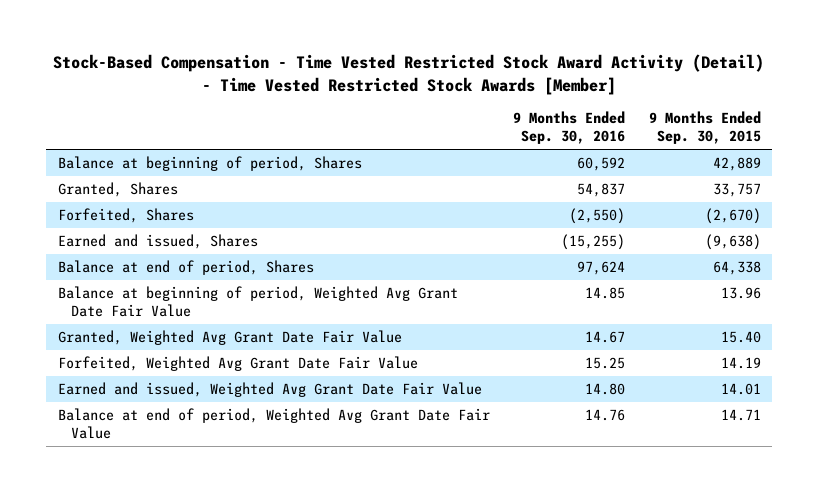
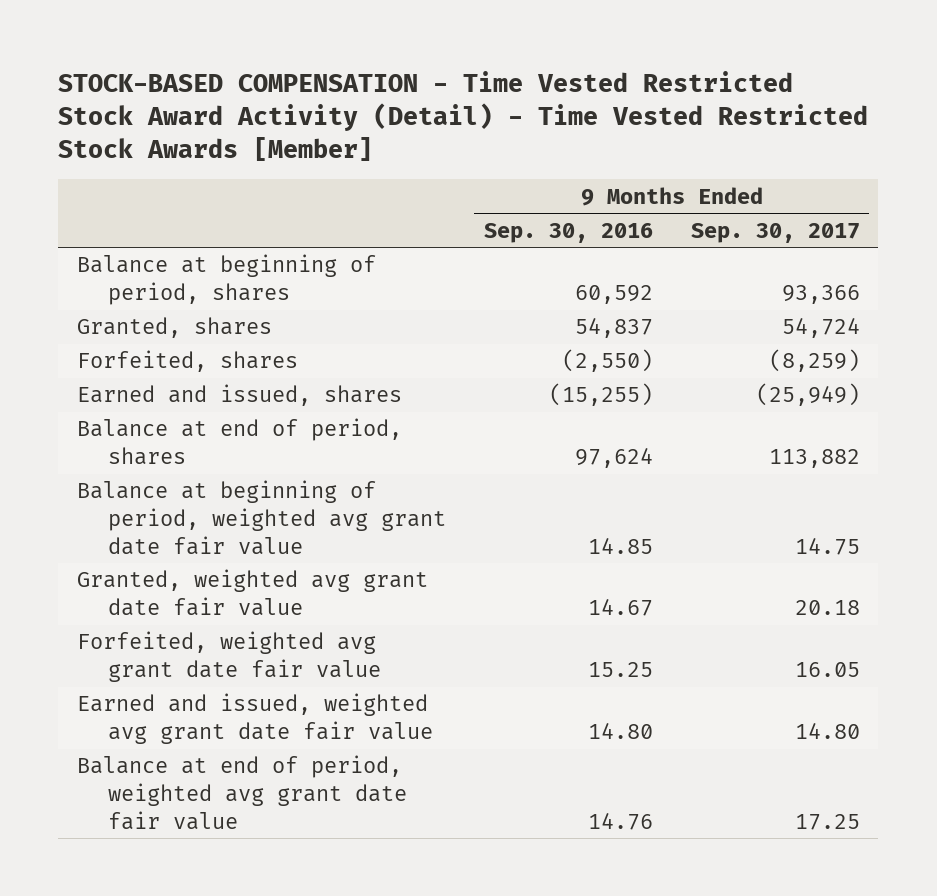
- Stock-Based Compensation - Time Vested Restricted Stock Award Activity (Detail) - Time Vested Restricted Stock Awards [Member]
+ STOCK-BASED COMPENSATION - Time Vested Restricted Stock Award Activity (Detail) - Time Vested Restricted Stock Awards [Member]
- | 9 Months Ended Sep. 30, 2016 | 9 Months Ended Sep. 30, 2015
+ | 9 Months Ended Sep. 30, 2016 | 9 Months Ended Sep. 30, 2017
- Balance at beginning of period, Shares | 60,592 | 42,889
- Granted, Shares | 54,837 | 33,757
- Forfeited, Shares | (2,550) | (2,670)
- Earned and issued, Shares | (15,255) | (9,638)
- Balance at end of period, Shares | 97,624 | 64,338
- Balance at beginning of period, Weighted Avg Grant Date Fair Value | 14.85 | 13.96
- Granted, Weighted Avg Grant Date Fair Value | 14.67 | 15.40
- Forfeited, Weighted Avg Grant Date Fair Value | 15.25 | 14.19
- Earned and issued, Weighted Avg Grant Date Fair Value | 14.80 | 14.01
- Balance at end of period, Weighted Avg Grant Date Fair Value | 14.76 | 14.71
+ Balance at beginning of period, shares | 60,592 | 93,366
+ Granted, shares | 54,837 | 54,724
+ Forfeited, shares | (2,550) | (8,259)
+ Earned and issued, shares | (15,255) | (25,949)
+ Balance at end of period, shares | 97,624 | 113,882
+ Balance at beginning of period, weighted avg grant date fair value | 14.85 | 14.75
+ Granted, weighted avg grant date fair value | 14.67 | 20.18
+ Forfeited, weighted avg grant date fair value | 15.25 | 16.05
+ Earned and issued, weighted avg grant date fair value | 14.80 | 14.80
+ Balance at end of period, weighted avg grant date fair value | 14.76 | 17.25

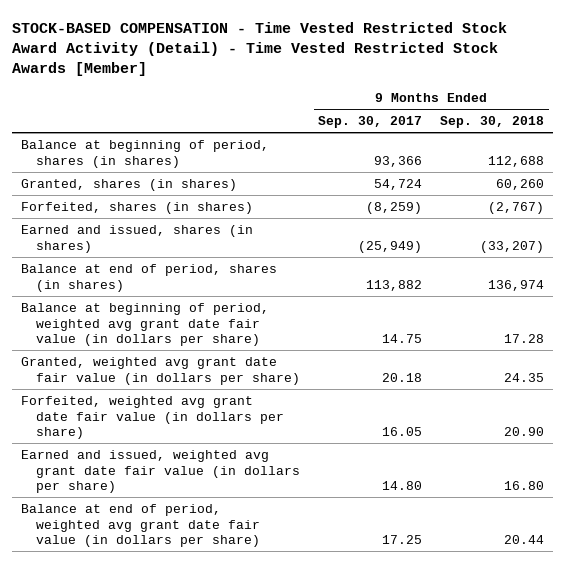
- | 9 Months Ended Sep. 30, 2016 | 9 Months Ended Sep. 30, 2017
+ | 9 Months Ended Sep. 30, 2017 | 9 Months Ended Sep. 30, 2018
- Balance at beginning of period, shares | 60,592 | 93,366
- Granted, shares | 54,837 | 54,724
- Forfeited, shares | (2,550) | (8,259)
- Earned and issued, shares | (15,255) | (25,949)
- Balance at end of period, shares | 97,624 | 113,882
- Balance at beginning of period, weighted avg grant date fair value | 14.85 | 14.75
- Granted, weighted avg grant date fair value | 14.67 | 20.18
- Forfeited, weighted avg grant date fair value | 15.25 | 16.05
- Earned and issued, weighted avg grant date fair value | 14.80 | 14.80
- Balance at end of period, weighted avg grant date fair value | 14.76 | 17.25
+ Balance at beginning of period, shares (in shares) | 93,366 | 112,688
+ Granted, shares (in shares) | 54,724 | 60,260
+ Forfeited, shares (in shares) | (8,259) | (2,767)
+ Earned and issued, shares (in shares) | (25,949) | (33,207)
+ Balance at end of period, shares (in shares) | 113,882 | 136,974
+ Balance at beginning of period, weighted avg grant date fair value (in dollars per share) | 14.75 | 17.28
+ Granted, weighted avg grant date fair value (in dollars per share) | 20.18 | 24.35
+ Forfeited, weighted avg grant date fair value (in dollars per share) | 16.05 | 20.90
+ Earned and issued, weighted avg grant date fair value (in dollars per share) | 14.80 | 16.80
+ Balance at end of period, weighted avg grant date fair value (in dollars per share) | 17.25 | 20.44

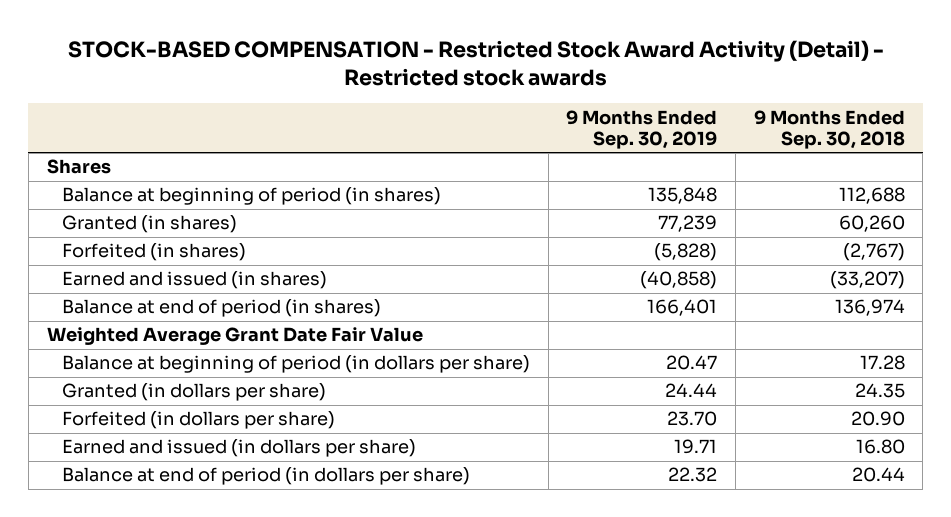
- STOCK-BASED COMPENSATION - Time Vested Restricted Stock Award Activity (Detail) - Time Vested Restricted Stock Awards [Member]
+ STOCK-BASED COMPENSATION - Restricted Stock Award Activity (Detail) - Restricted stock awards
- | 9 Months Ended Sep. 30, 2017 | 9 Months Ended Sep. 30, 2018
+ | 9 Months Ended Sep. 30, 2019 | 9 Months Ended Sep. 30, 2018
- Balance at beginning of period, shares (in shares) | 93,366 | 112,688
- Granted, shares (in shares) | 54,724 | 60,260
- Forfeited, shares (in shares) | (8,259) | (2,767)
- Earned and issued, shares (in shares) | (25,949) | (33,207)
- Balance at end of period, shares (in shares) | 113,882 | 136,974
- Balance at beginning of period, weighted avg grant date fair value (in dollars per share) | 14.75 | 17.28
- Granted, weighted avg grant date fair value (in dollars per share) | 20.18 | 24.35
- Forfeited, weighted avg grant date fair value (in dollars per share) | 16.05 | 20.90
- Earned and issued, weighted avg grant date fair value (in dollars per share) | 14.80 | 16.80
- Balance at end of period, weighted avg grant date fair value (in dollars per share) | 17.25 | 20.44
+ Shares
+ Balance at beginning of period (in shares) | 135,848 | 112,688
+ Granted (in shares) | 77,239 | 60,260
+ Forfeited (in shares) | (5,828) | (2,767)
+ Earned and issued (in shares) | (40,858) | (33,207)
+ Balance at end of period (in shares) | 166,401 | 136,974
+ Weighted Average Grant Date Fair Value
+ Balance at beginning of period (in dollars per share) | 20.47 | 17.28
+ Granted (in dollars per share) | 24.44 | 24.35
+ Forfeited (in dollars per share) | 23.70 | 20.90
+ Earned and issued (in dollars per share) | 19.71 | 16.80
+ Balance at end of period (in dollars per share) | 22.32 | 20.44

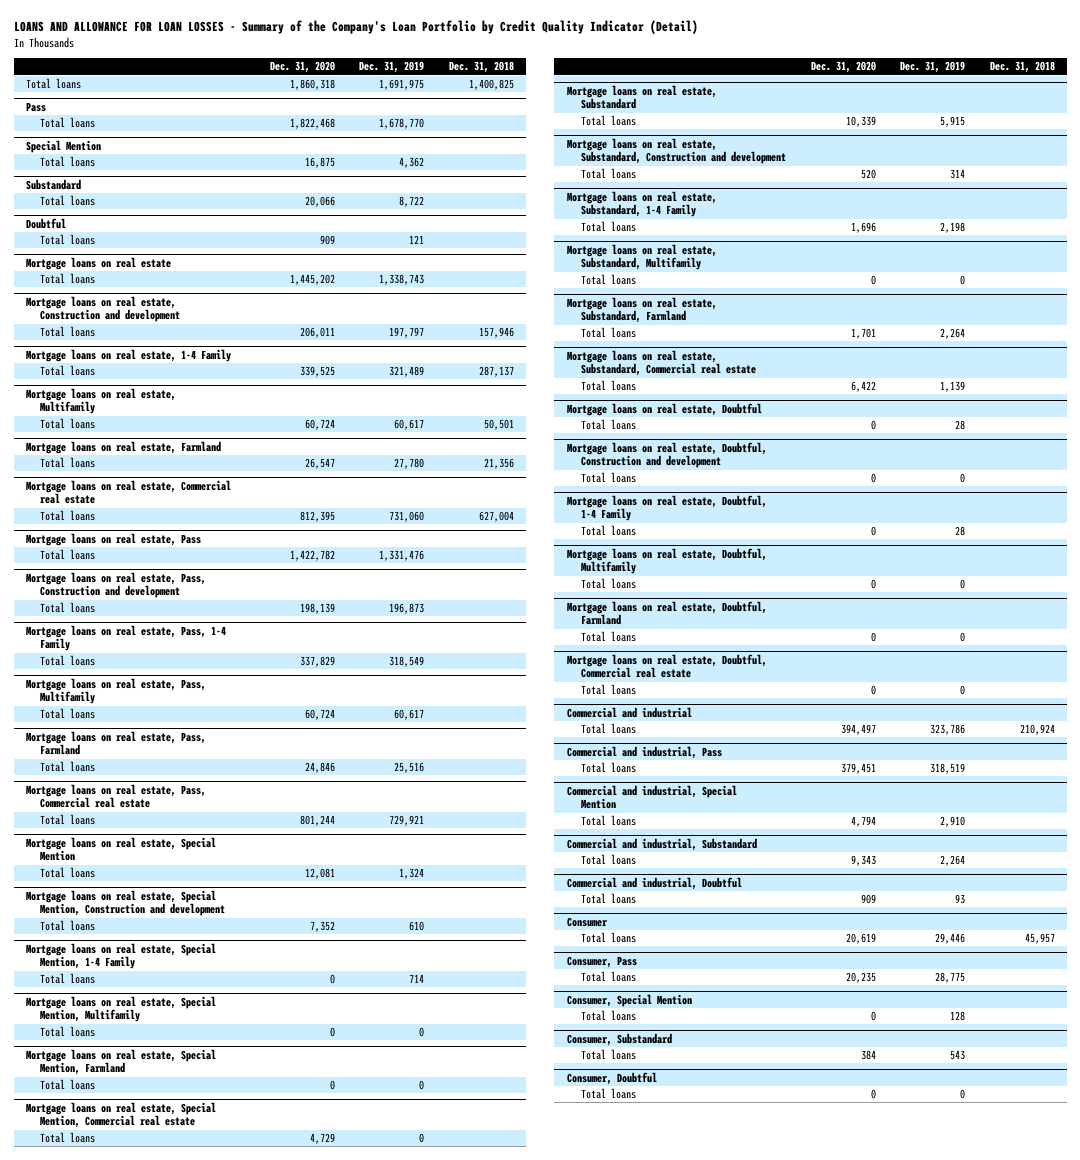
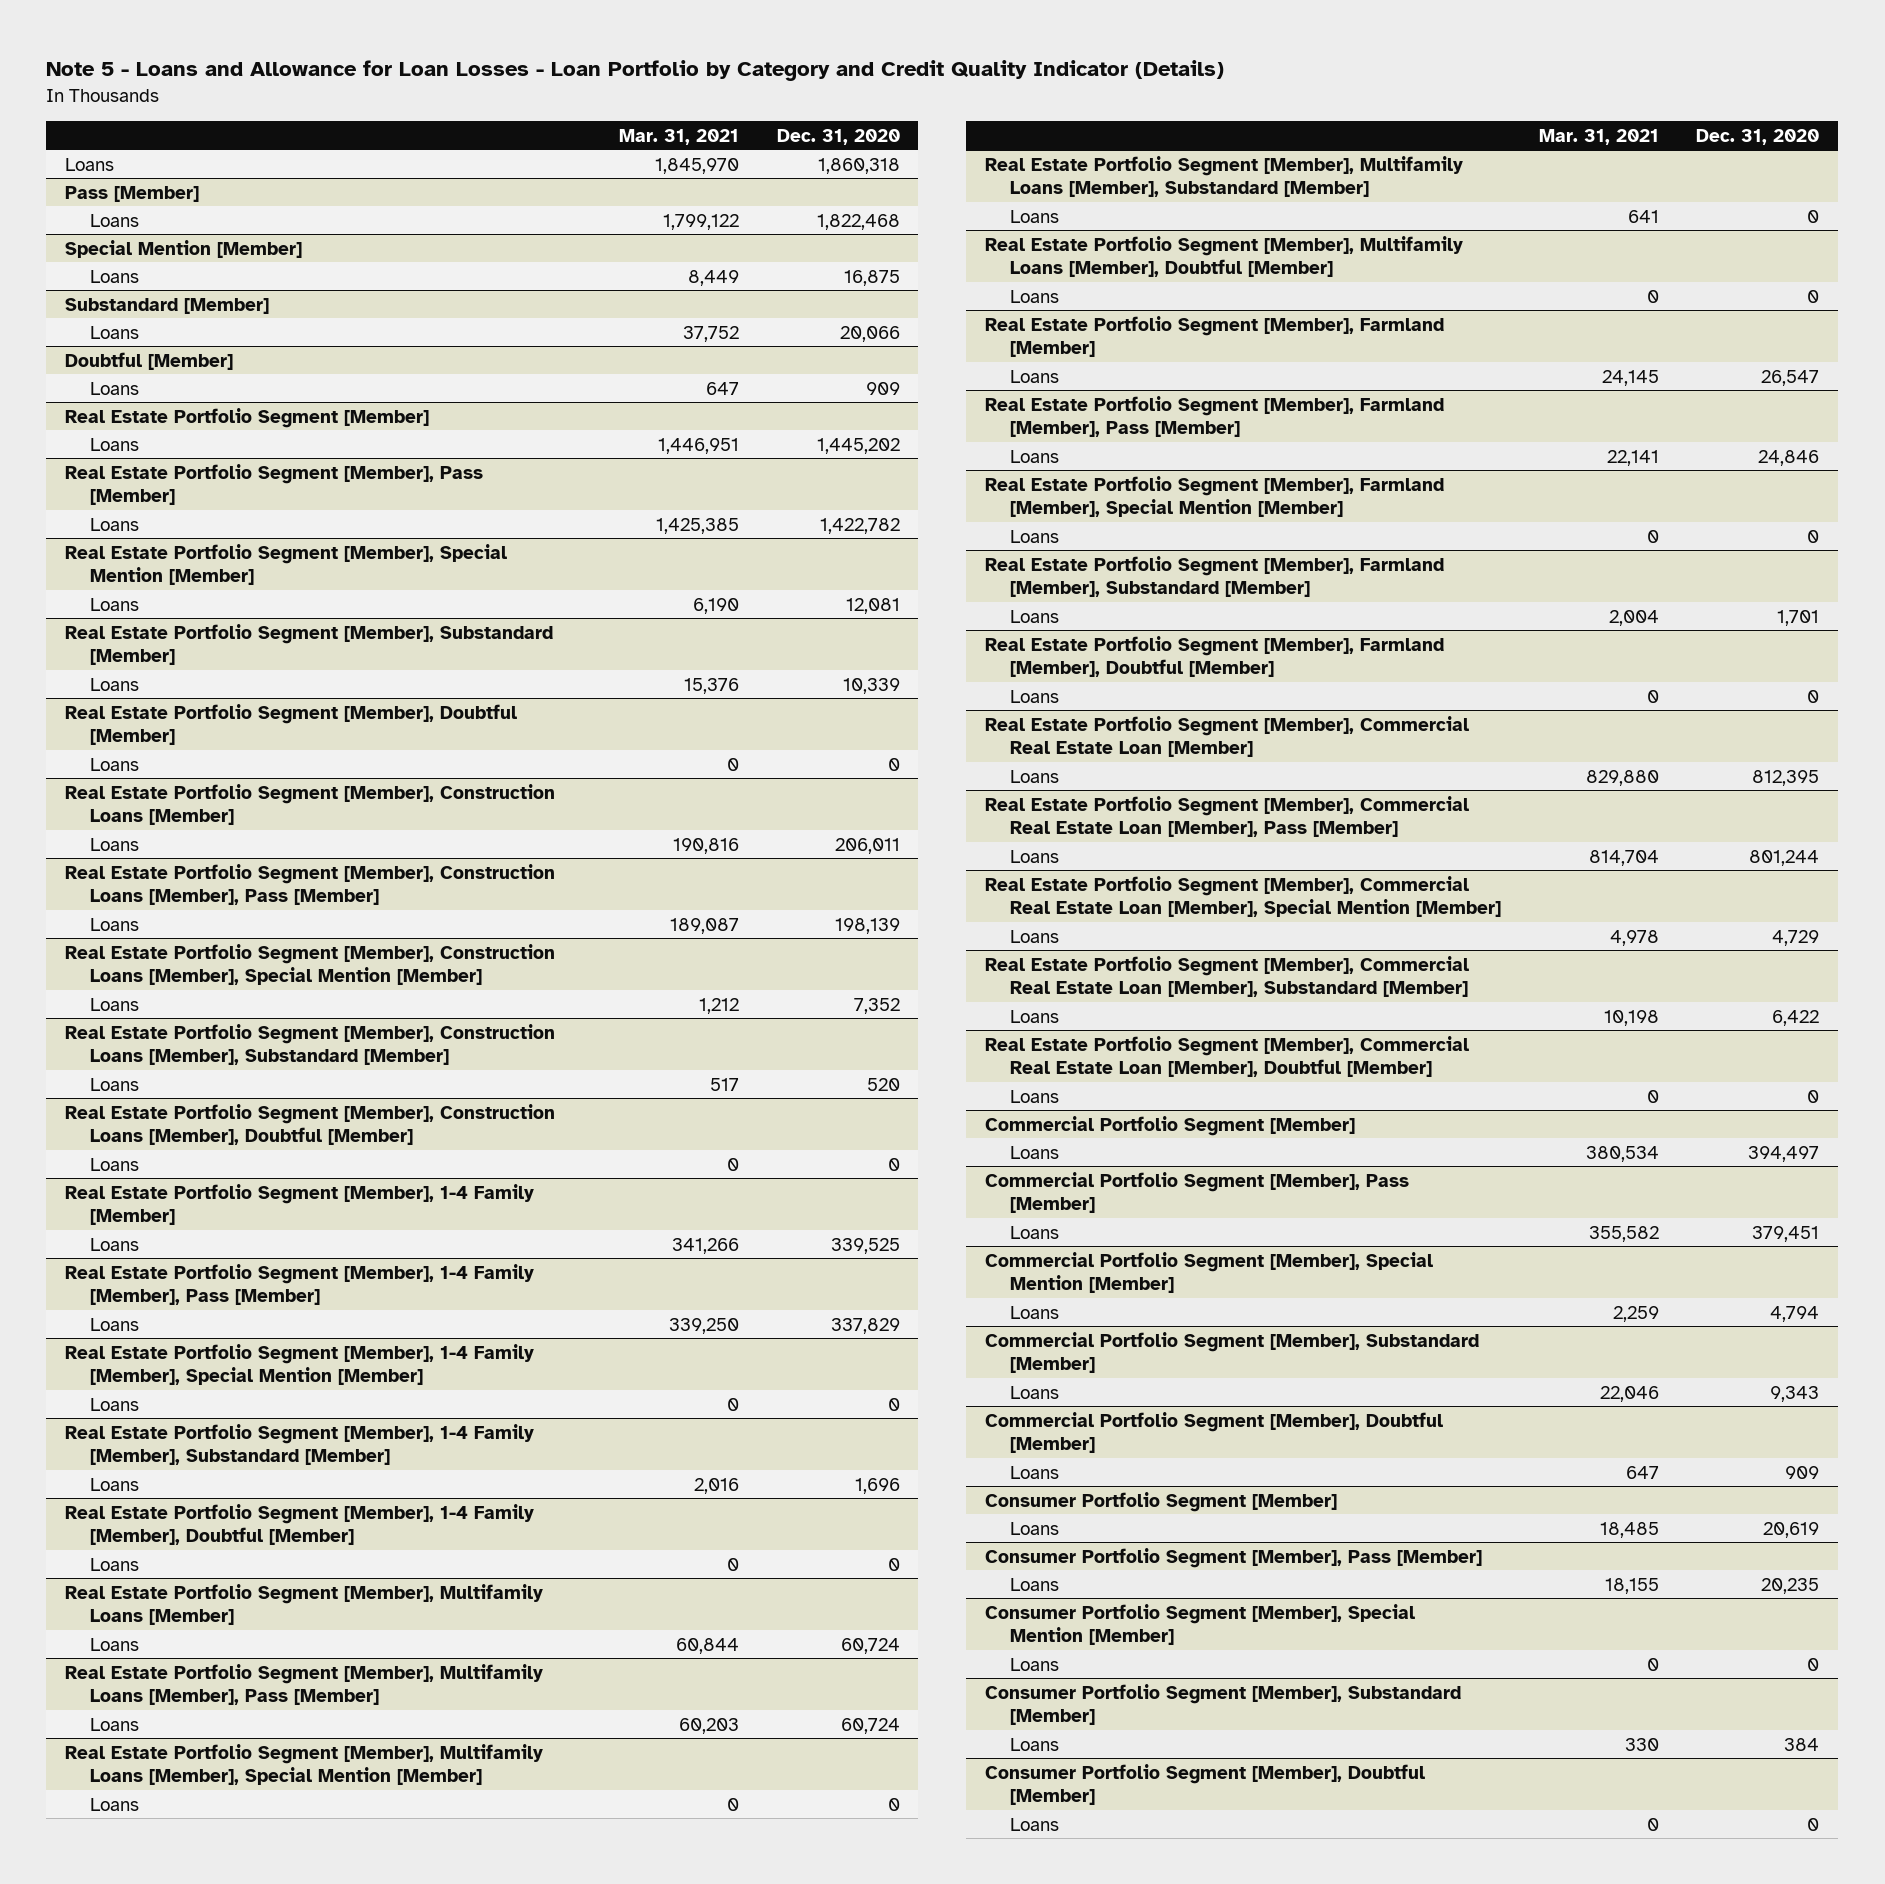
- LOANS AND ALLOWANCE FOR LOAN LOSSES - Summary of the Company's Loan Portfolio by Credit Quality Indicator (Detail)
+ Note 5 - Loans and Allowance for Loan Losses - Loan Portfolio by Category and Credit Quality Indicator (Details)
- | Dec. 31, 2020 | Dec. 31, 2019 | Dec. 31, 2018
+ | Mar. 31, 2021 | Dec. 31, 2020
- Total loans | 1,860,318 | 1,691,975 | 1,400,825
- Pass
- Total loans | 1,822,468 | 1,678,770 |
- Special Mention
- Total loans | 16,875 | 4,362 |
- Substandard
- Total loans | 20,066 | 8,722 |
- Doubtful
- Total loans | 909 | 121 |
- Mortgage loans on real estate
- Total loans | 1,445,202 | 1,338,743 |
- Mortgage loans on real estate, Construction and development
- Total loans | 206,011 | 197,797 | 157,946
- Mortgage loans on real estate, 1-4 Family
- Total loans | 339,525 | 321,489 | 287,137
- Mortgage loans on real estate, Multifamily
- Total loans | 60,724 | 60,617 | 50,501
- Mortgage loans on real estate, Farmland
- Total loans | 26,547 | 27,780 | 21,356
- Mortgage loans on real estate, Commercial real estate
- Total loans | 812,395 | 731,060 | 627,004
- Mortgage loans on real estate, Pass
- Total loans | 1,422,782 | 1,331,476 |
- Mortgage loans on real estate, Pass, Construction and development
- Total loans | 198,139 | 196,873 |
- Mortgage loans on real estate, Pass, 1-4 Family
- Total loans | 337,829 | 318,549 |
- Mortgage loans on real estate, Pass, Multifamily
- Total loans | 60,724 | 60,617 |
- Mortgage loans on real estate, Pass, Farmland
- Total loans | 24,846 | 25,516 |
- Mortgage loans on real estate, Pass, Commercial real estate
- Total loans | 801,244 | 729,921 |
- Mortgage loans on real estate, Special Mention
- Total loans | 12,081 | 1,324 |
- Mortgage loans on real estate, Special Mention, Construction and development
- Total loans | 7,352 | 610 |
- Mortgage loans on real estate, Special Mention, 1-4 Family
- Total loans | 0 | 714 |
- Mortgage loans on real estate, Special Mention, Multifamily
- Total loans | 0 | 0 |
- Mortgage loans on real estate, Special Mention, Farmland
- Total loans | 0 | 0 |
- Mortgage loans on real estate, Special Mention, Commercial real estate
- Total loans | 4,729 | 0 |
- Mortgage loans on real estate, Substandard
- Total loans | 10,339 | 5,915 |
- Mortgage loans on real estate, Substandard, Construction and development
- Total loans | 520 | 314 |
- Mortgage loans on real estate, Substandard, 1-4 Family
- Total loans | 1,696 | 2,198 |
- Mortgage loans on real estate, Substandard, Multifamily
- Total loans | 0 | 0 |
- Mortgage loans on real estate, Substandard, Farmland
- Total loans | 1,701 | 2,264 |
- Mortgage loans on real estate, Substandard, Commercial real estate
- Total loans | 6,422 | 1,139 |
- Mortgage loans on real estate, Doubtful
- Total loans | 0 | 28 |
- Mortgage loans on real estate, Doubtful, Construction and development
- Total loans | 0 | 0 |
- Mortgage loans on real estate, Doubtful, 1-4 Family
- Total loans | 0 | 28 |
- Mortgage loans on real estate, Doubtful, Multifamily
- Total loans | 0 | 0 |
- Mortgage loans on real estate, Doubtful, Farmland
- Total loans | 0 | 0 |
- Mortgage loans on real estate, Doubtful, Commercial real estate
- Total loans | 0 | 0 |
- Commercial and industrial
- Total loans | 394,497 | 323,786 | 210,924
- Commercial and industrial, Pass
- Total loans | 379,451 | 318,519 |
- Commercial and industrial, Special Mention
- Total loans | 4,794 | 2,910 |
- Commercial and industrial, Substandard
- Total loans | 9,343 | 2,264 |
- Commercial and industrial, Doubtful
- Total loans | 909 | 93 |
- Consumer
- Total loans | 20,619 | 29,446 | 45,957
- Consumer, Pass
- Total loans | 20,235 | 28,775 |
- Consumer, Special Mention
- Total loans | 0 | 128 |
- Consumer, Substandard
- Total loans | 384 | 543 |
- Consumer, Doubtful
- Total loans | 0 | 0 |
+ Loans | 1,845,970 | 1,860,318
+ Pass [Member]
+ Loans | 1,799,122 | 1,822,468
+ Special Mention [Member]
+ Loans | 8,449 | 16,875
+ Substandard [Member]
+ Loans | 37,752 | 20,066
+ Doubtful [Member]
+ Loans | 647 | 909
+ Real Estate Portfolio Segment [Member]
+ Loans | 1,446,951 | 1,445,202
+ Real Estate Portfolio Segment [Member], Pass [Member]
+ Loans | 1,425,385 | 1,422,782
+ Real Estate Portfolio Segment [Member], Special Mention [Member]
+ Loans | 6,190 | 12,081
+ Real Estate Portfolio Segment [Member], Substandard [Member]
+ Loans | 15,376 | 10,339
+ Real Estate Portfolio Segment [Member], Doubtful [Member]
+ Loans | 0 | 0
+ Real Estate Portfolio Segment [Member], Construction Loans [Member]
+ Loans | 190,816 | 206,011
+ Real Estate Portfolio Segment [Member], Construction Loans [Member], Pass [Member]
+ Loans | 189,087 | 198,139
+ Real Estate Portfolio Segment [Member], Construction Loans [Member], Special Mention [Member]
+ Loans | 1,212 | 7,352
+ Real Estate Portfolio Segment [Member], Construction Loans [Member], Substandard [Member]
+ Loans | 517 | 520
+ Real Estate Portfolio Segment [Member], Construction Loans [Member], Doubtful [Member]
+ Loans | 0 | 0
+ Real Estate Portfolio Segment [Member], 1-4 Family [Member]
+ Loans | 341,266 | 339,525
+ Real Estate Portfolio Segment [Member], 1-4 Family [Member], Pass [Member]
+ Loans | 339,250 | 337,829
+ Real Estate Portfolio Segment [Member], 1-4 Family [Member], Special Mention [Member]
+ Loans | 0 | 0
+ Real Estate Portfolio Segment [Member], 1-4 Family [Member], Substandard [Member]
+ Loans | 2,016 | 1,696
+ Real Estate Portfolio Segment [Member], 1-4 Family [Member], Doubtful [Member]
+ Loans | 0 | 0
+ Real Estate Portfolio Segment [Member], Multifamily Loans [Member]
+ Loans | 60,844 | 60,724
+ Real Estate Portfolio Segment [Member], Multifamily Loans [Member], Pass [Member]
+ Loans | 60,203 | 60,724
+ Real Estate Portfolio Segment [Member], Multifamily Loans [Member], Special Mention [Member]
+ Loans | 0 | 0
+ Real Estate Portfolio Segment [Member], Multifamily Loans [Member], Substandard [Member]
+ Loans | 641 | 0
+ Real Estate Portfolio Segment [Member], Multifamily Loans [Member], Doubtful [Member]
+ Loans | 0 | 0
+ Real Estate Portfolio Segment [Member], Farmland [Member]
+ Loans | 24,145 | 26,547
+ Real Estate Portfolio Segment [Member], Farmland [Member], Pass [Member]
+ Loans | 22,141 | 24,846
+ Real Estate Portfolio Segment [Member], Farmland [Member], Special Mention [Member]
+ Loans | 0 | 0
+ Real Estate Portfolio Segment [Member], Farmland [Member], Substandard [Member]
+ Loans | 2,004 | 1,701
+ Real Estate Portfolio Segment [Member], Farmland [Member], Doubtful [Member]
+ Loans | 0 | 0
+ Real Estate Portfolio Segment [Member], Commercial Real Estate Loan [Member]
+ Loans | 829,880 | 812,395
+ Real Estate Portfolio Segment [Member], Commercial Real Estate Loan [Member], Pass [Member]
+ Loans | 814,704 | 801,244
+ Real Estate Portfolio Segment [Member], Commercial Real Estate Loan [Member], Special Mention [Member]
+ Loans | 4,978 | 4,729
+ Real Estate Portfolio Segment [Member], Commercial Real Estate Loan [Member], Substandard [Member]
+ Loans | 10,198 | 6,422
+ Real Estate Portfolio Segment [Member], Commercial Real Estate Loan [Member], Doubtful [Member]
+ Loans | 0 | 0
+ Commercial Portfolio Segment [Member]
+ Loans | 380,534 | 394,497
+ Commercial Portfolio Segment [Member], Pass [Member]
+ Loans | 355,582 | 379,451
+ Commercial Portfolio Segment [Member], Special Mention [Member]
+ Loans | 2,259 | 4,794
+ Commercial Portfolio Segment [Member], Substandard [Member]
+ Loans | 22,046 | 9,343
+ Commercial Portfolio Segment [Member], Doubtful [Member]
+ Loans | 647 | 909
+ Consumer Portfolio Segment [Member]
+ Loans | 18,485 | 20,619
+ Consumer Portfolio Segment [Member], Pass [Member]
+ Loans | 18,155 | 20,235
+ Consumer Portfolio Segment [Member], Special Mention [Member]
+ Loans | 0 | 0
+ Consumer Portfolio Segment [Member], Substandard [Member]
+ Loans | 330 | 384
+ Consumer Portfolio Segment [Member], Doubtful [Member]
+ Loans | 0 | 0

